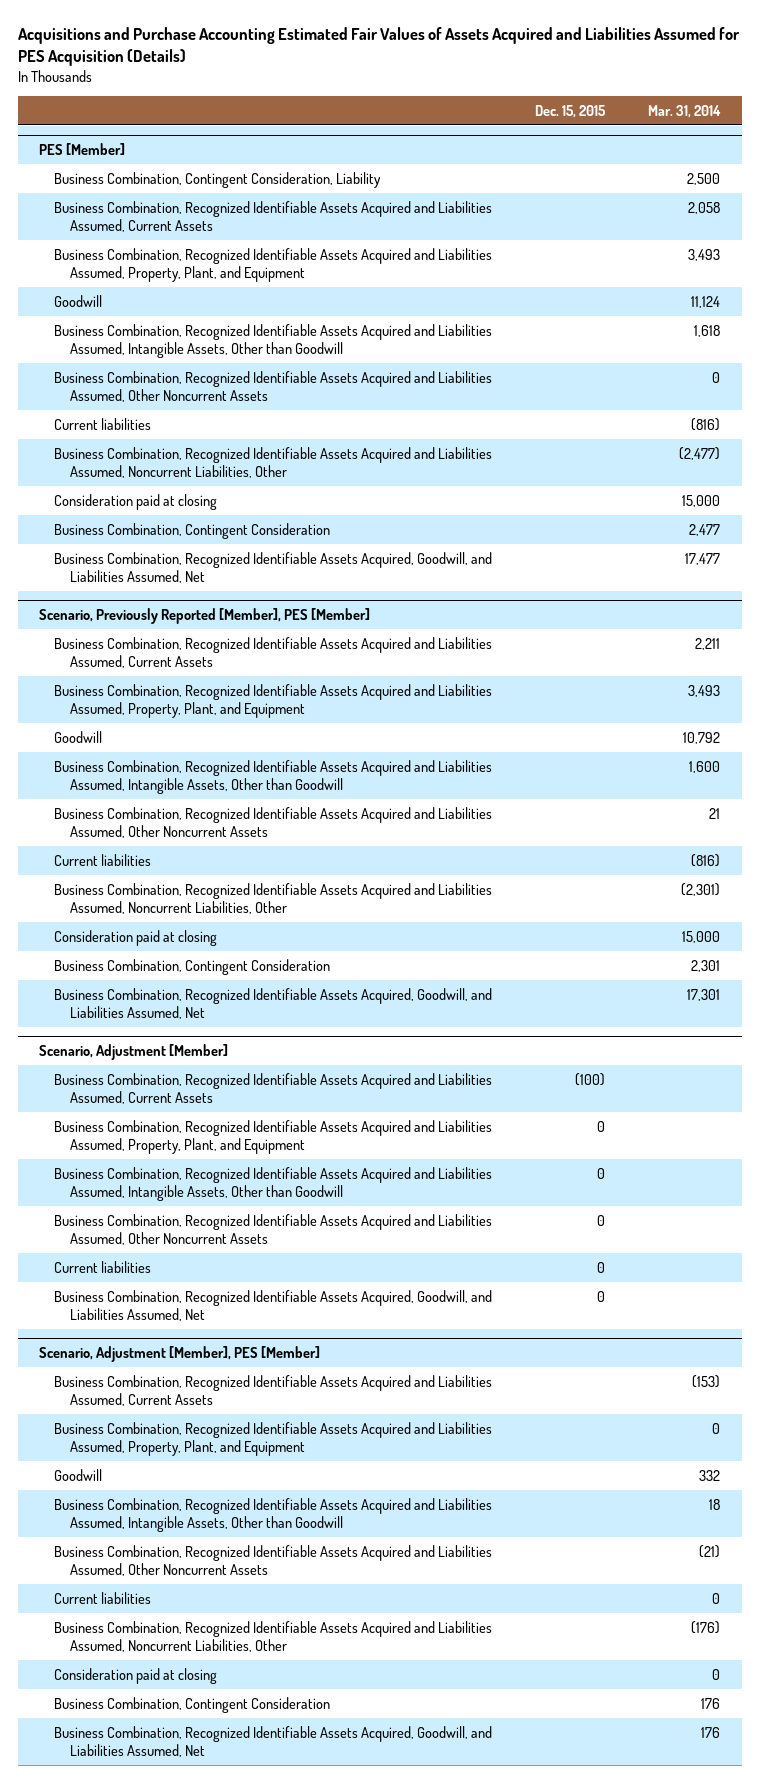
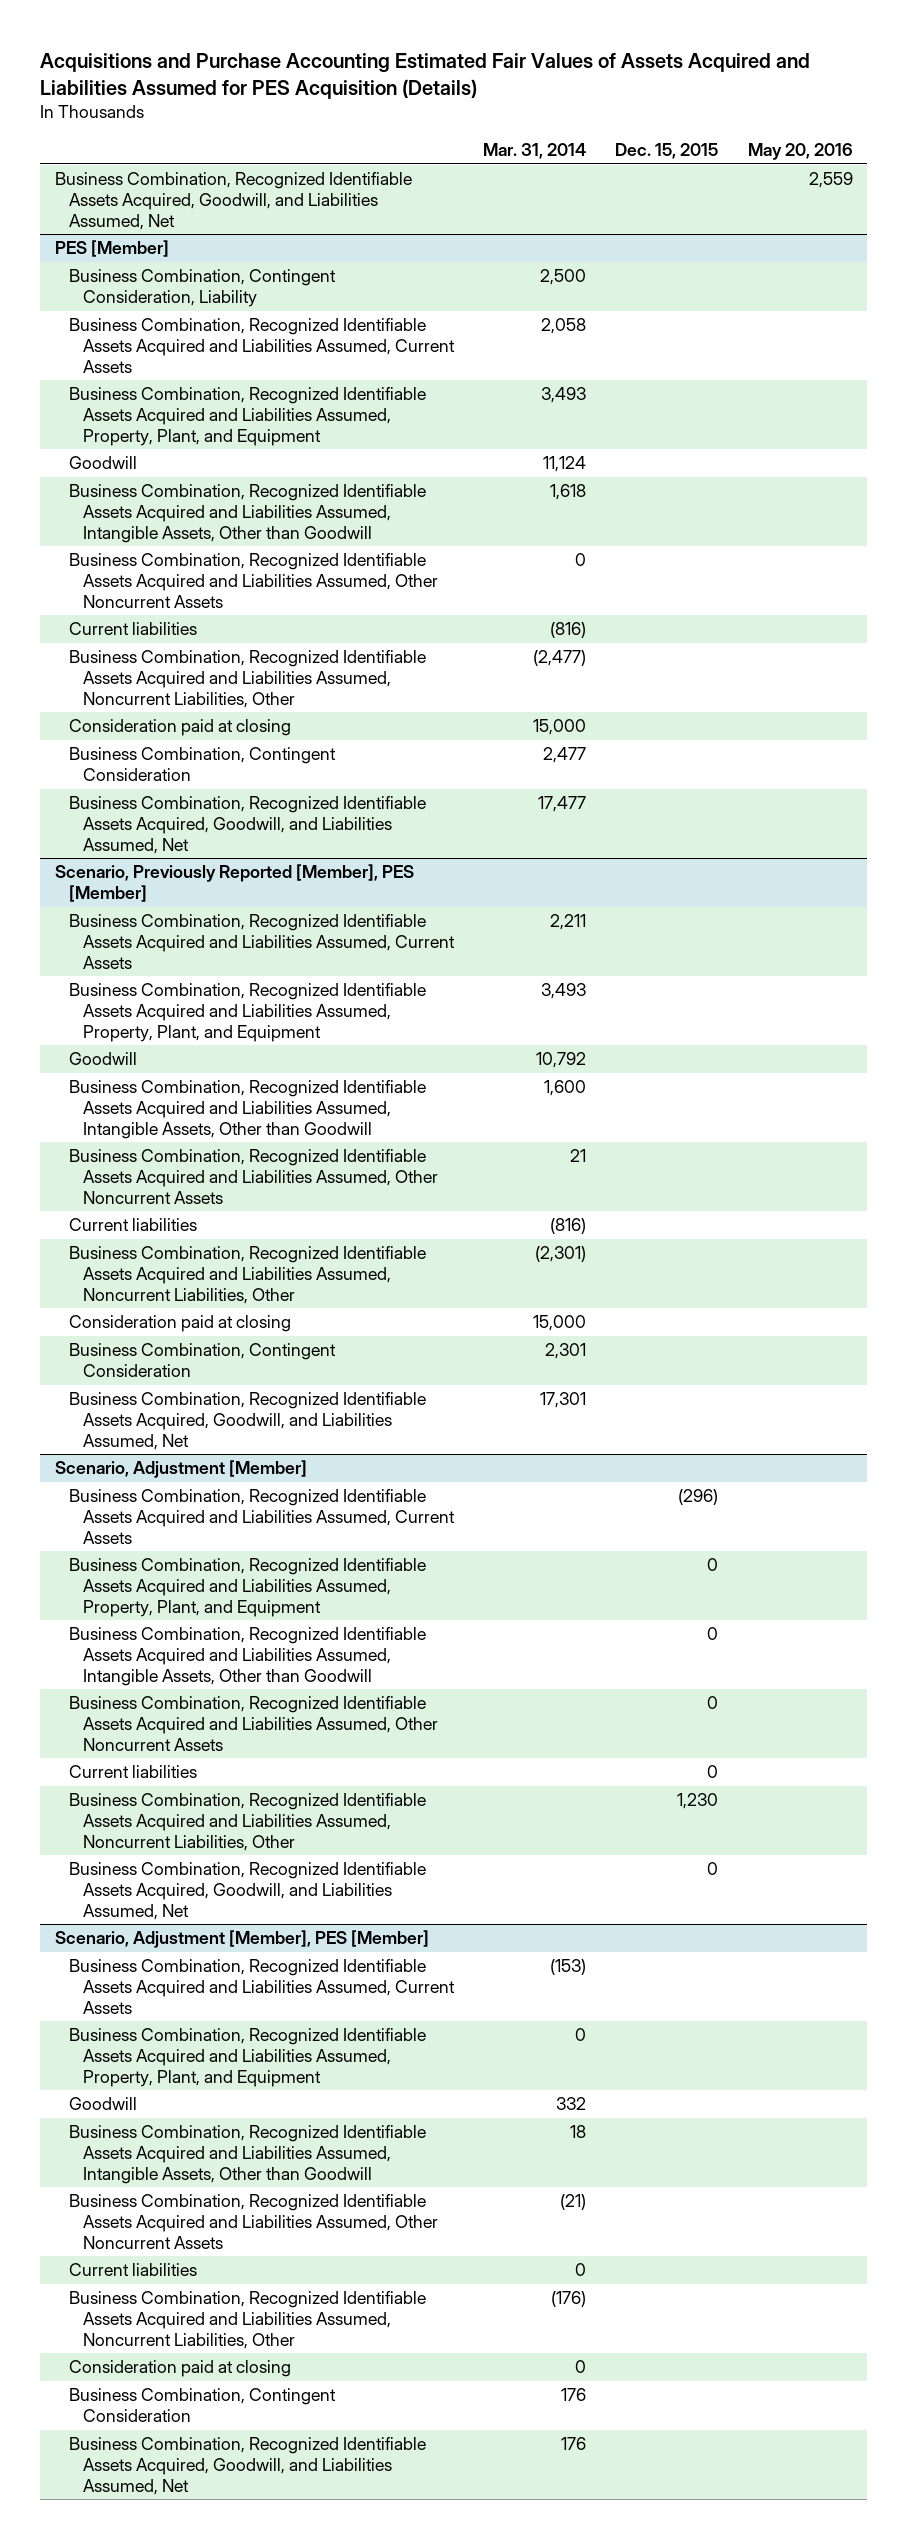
- | Dec. 15, 2015 | Mar. 31, 2014
+ | Mar. 31, 2014 | Dec. 15, 2015 | May 20, 2016
+ Business Combination, Recognized Identifiable Assets Acquired, Goodwill, and Liabilities Assumed, Net | | | 2,559
@ Scenario, Adjustment [Member]
- Business Combination, Recognized Identifiable Assets Acquired and Liabilities Assumed, Current Assets | (100) |
+ Business Combination, Recognized Identifiable Assets Acquired and Liabilities Assumed, Current Assets | | (296) |
+ Business Combination, Recognized Identifiable Assets Acquired and Liabilities Assumed, Noncurrent Liabilities, Other | | 1,230 |

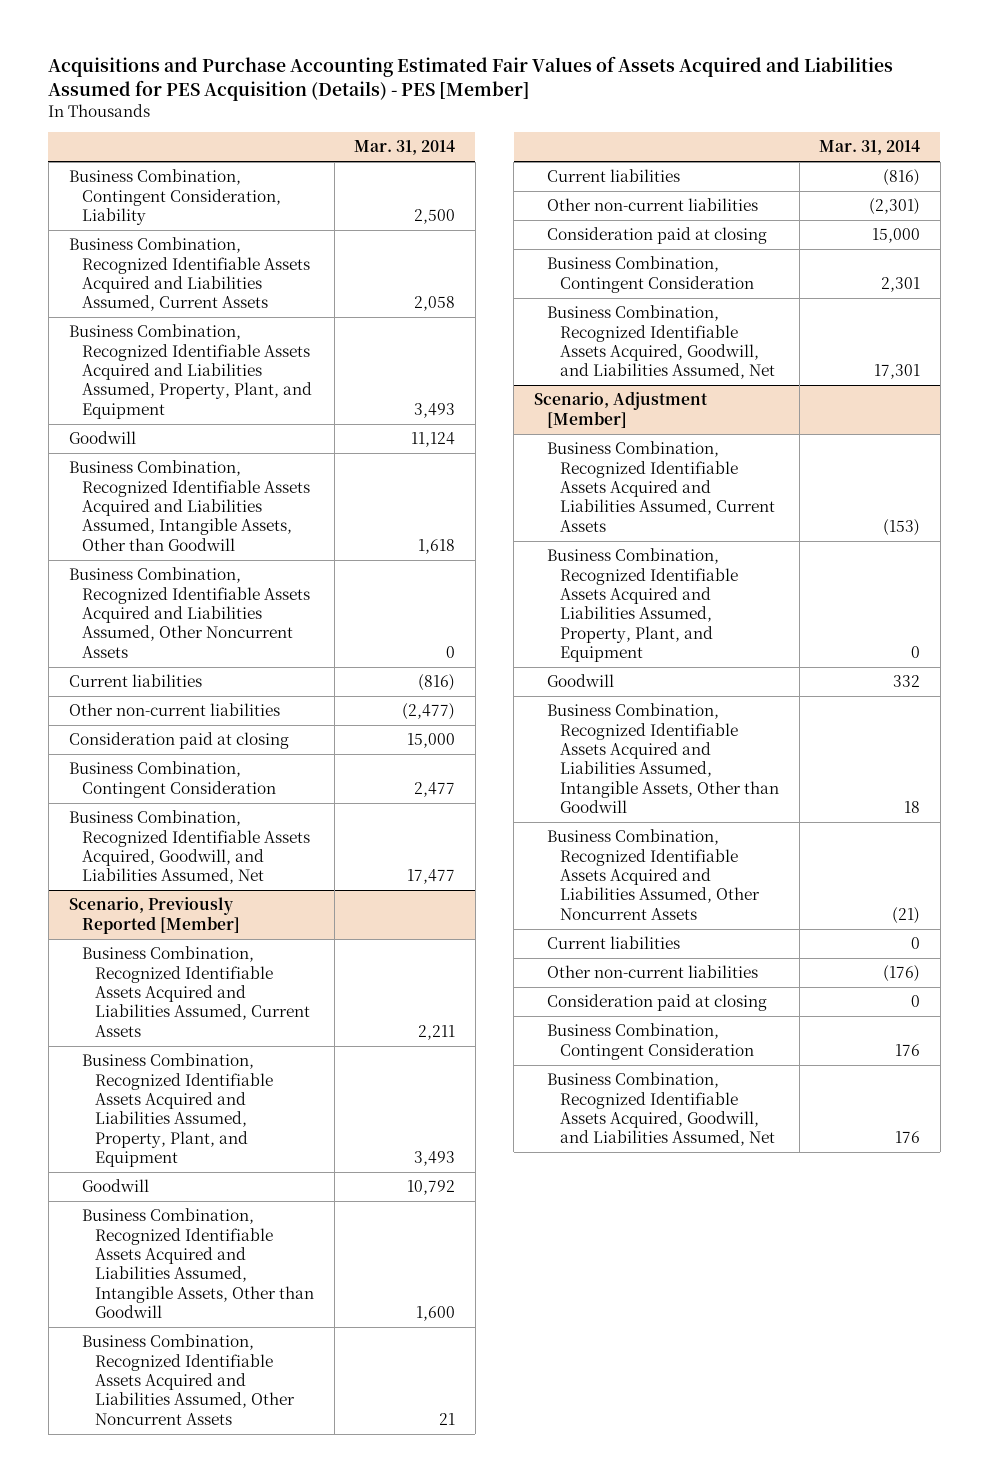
- Acquisitions and Purchase Accounting Estimated Fair Values of Assets Acquired and Liabilities Assumed for PES Acquisition (Details)
+ Acquisitions and Purchase Accounting Estimated Fair Values of Assets Acquired and Liabilities Assumed for PES Acquisition (Details) - PES [Member]
- | Mar. 31, 2014 | Dec. 15, 2015 | May 20, 2016
+ | Mar. 31, 2014
- Business Combination, Recognized Identifiable Assets Acquired, Goodwill, and Liabilities Assumed, Net | | | 2,559
- PES [Member]
- Business Combination, Recognized Identifiable Assets Acquired and Liabilities Assumed, Noncurrent Liabilities, Other | (2,477) | |
+ Other non-current liabilities | (2,477)
- Scenario, Previously Reported [Member], PES [Member]
+ Scenario, Previously Reported [Member]
- Business Combination, Recognized Identifiable Assets Acquired and Liabilities Assumed, Noncurrent Liabilities, Other | (2,301) | |
+ Other non-current liabilities | (2,301)
@ Scenario, Adjustment [Member]
- Business Combination, Recognized Identifiable Assets Acquired and Liabilities Assumed, Current Assets | | (296) |
- Business Combination, Recognized Identifiable Assets Acquired and Liabilities Assumed, Property, Plant, and Equipment | | 0 |
- Business Combination, Recognized Identifiable Assets Acquired and Liabilities Assumed, Intangible Assets, Other than Goodwill | | 0 |
- Business Combination, Recognized Identifiable Assets Acquired and Liabilities Assumed, Other Noncurrent Assets | | 0 |
- Current liabilities | | 0 |
- Business Combination, Recognized Identifiable Assets Acquired and Liabilities Assumed, Noncurrent Liabilities, Other | | 1,230 |
- Business Combination, Recognized Identifiable Assets Acquired, Goodwill, and Liabilities Assumed, Net | | 0 |
- Scenario, Adjustment [Member], PES [Member]
- Business Combination, Recognized Identifiable Assets Acquired and Liabilities Assumed, Noncurrent Liabilities, Other | (176) | |
@ Scenario, Adjustment [Member]
+ Other non-current liabilities | (176)

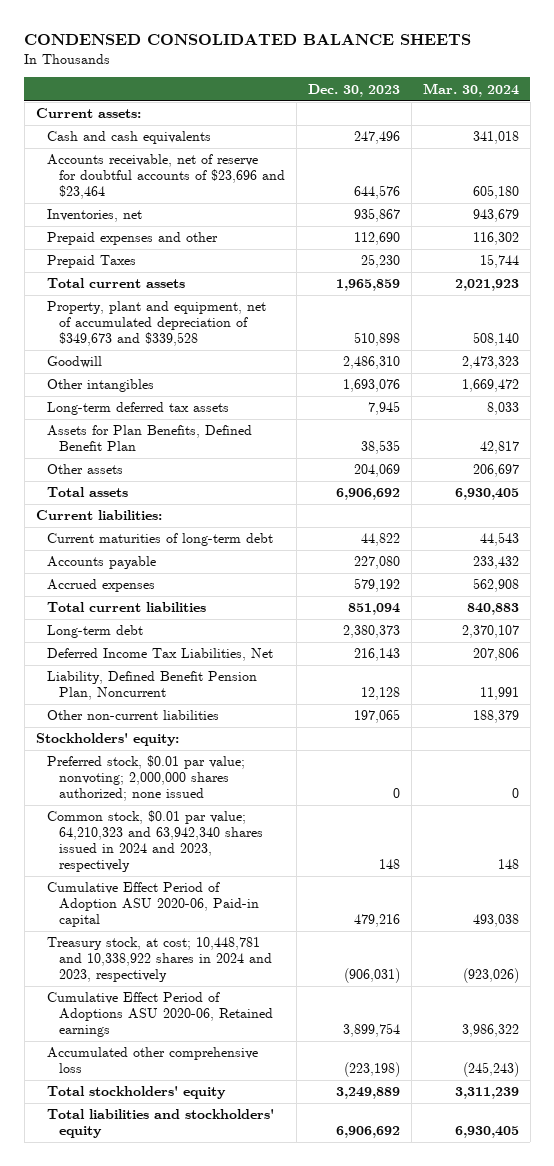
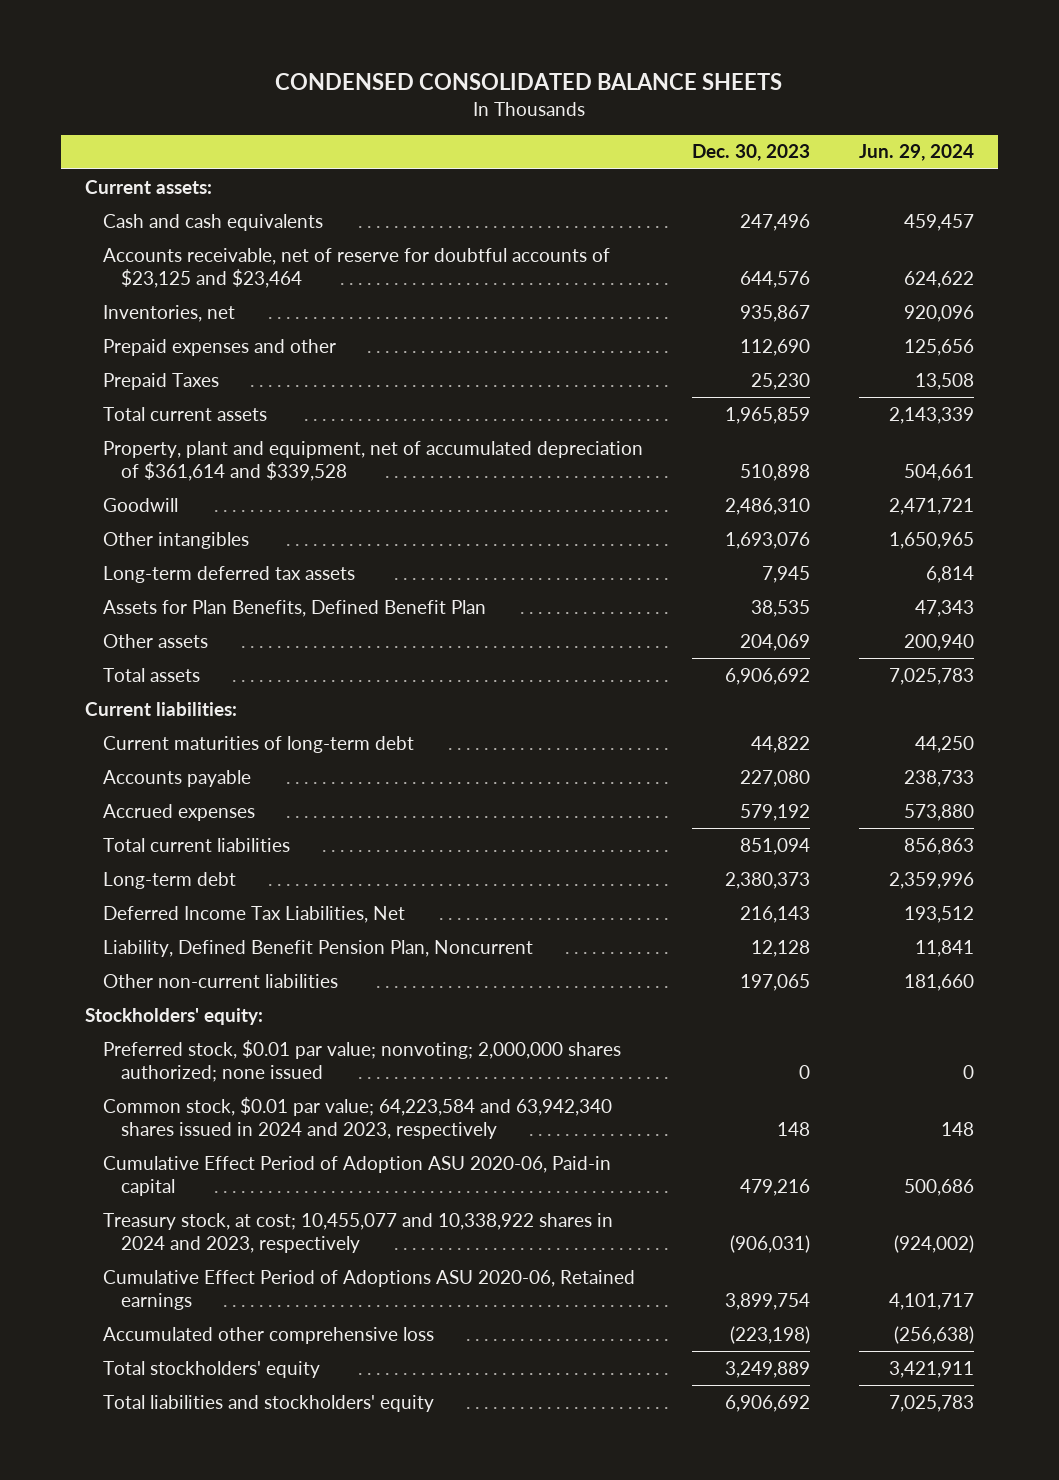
- | Dec. 30, 2023 | Mar. 30, 2024
+ | Dec. 30, 2023 | Jun. 29, 2024
- Accounts receivable, net of reserve for doubtful accounts of $23,696 and $23,464 | 644,576 | 605,180
+ Accounts receivable, net of reserve for doubtful accounts of $23,125 and $23,464 | 644,576 | 624,622
- Property, plant and equipment, net of accumulated depreciation of $349,673 and $339,528 | 510,898 | 508,140
+ Property, plant and equipment, net of accumulated depreciation of $361,614 and $339,528 | 510,898 | 504,661
- Common stock, $0.01 par value; 64,210,323 and 63,942,340 shares issued in 2024 and 2023, respectively | 148 | 148
+ Common stock, $0.01 par value; 64,223,584 and 63,942,340 shares issued in 2024 and 2023, respectively | 148 | 148
- Treasury stock, at cost; 10,448,781 and 10,338,922 shares in 2024 and 2023, respectively | (906,031) | (923,026)
+ Treasury stock, at cost; 10,455,077 and 10,338,922 shares in 2024 and 2023, respectively | (906,031) | (924,002)

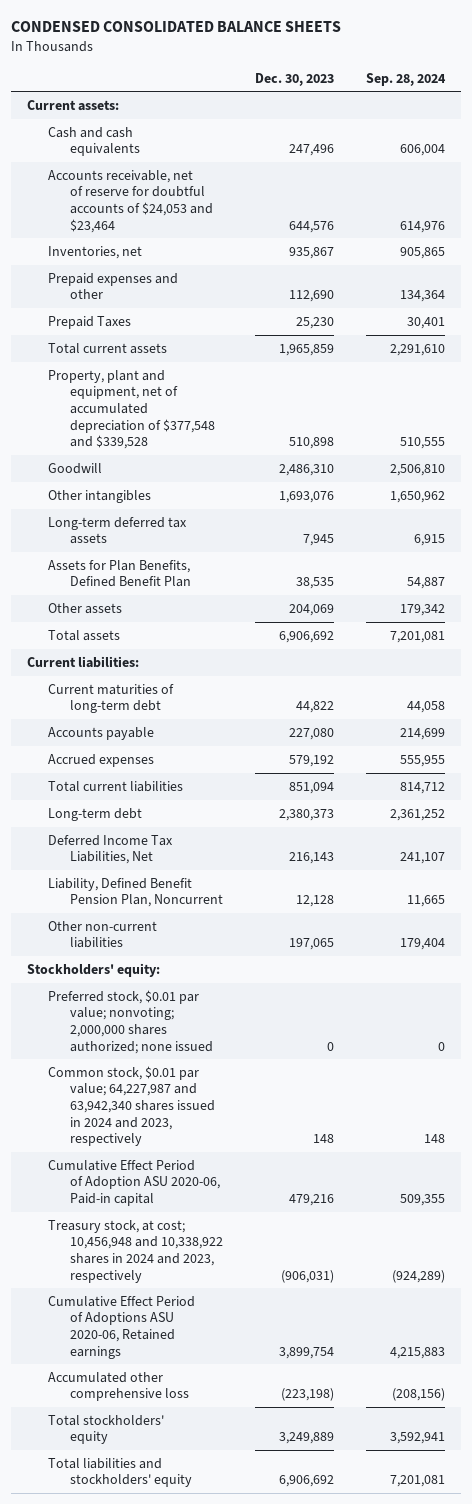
- | Dec. 30, 2023 | Jun. 29, 2024
+ | Dec. 30, 2023 | Sep. 28, 2024
- Accounts receivable, net of reserve for doubtful accounts of $23,125 and $23,464 | 644,576 | 624,622
+ Accounts receivable, net of reserve for doubtful accounts of $24,053 and $23,464 | 644,576 | 614,976
- Property, plant and equipment, net of accumulated depreciation of $361,614 and $339,528 | 510,898 | 504,661
+ Property, plant and equipment, net of accumulated depreciation of $377,548 and $339,528 | 510,898 | 510,555
- Common stock, $0.01 par value; 64,223,584 and 63,942,340 shares issued in 2024 and 2023, respectively | 148 | 148
+ Common stock, $0.01 par value; 64,227,987 and 63,942,340 shares issued in 2024 and 2023, respectively | 148 | 148
- Treasury stock, at cost; 10,455,077 and 10,338,922 shares in 2024 and 2023, respectively | (906,031) | (924,002)
+ Treasury stock, at cost; 10,456,948 and 10,338,922 shares in 2024 and 2023, respectively | (906,031) | (924,289)

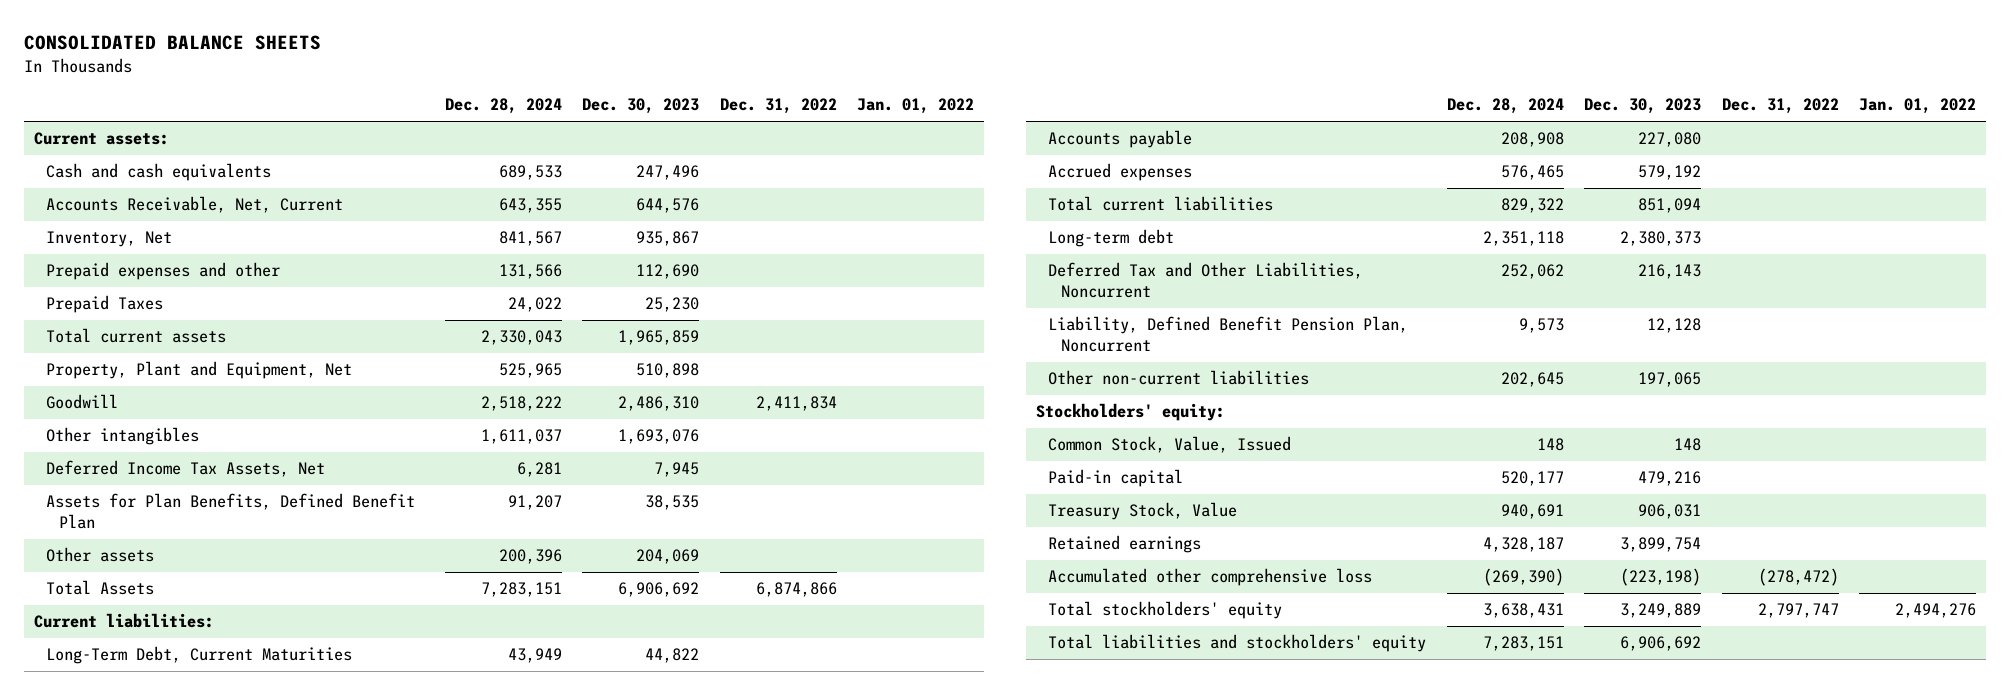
- CONDENSED CONSOLIDATED BALANCE SHEETS
+ CONSOLIDATED BALANCE SHEETS
- | Dec. 30, 2023 | Sep. 28, 2024
+ | Dec. 28, 2024 | Dec. 30, 2023 | Dec. 31, 2022 | Jan. 01, 2022
- Accounts receivable, net of reserve for doubtful accounts of $24,053 and $23,464 | 644,576 | 614,976
- Inventories, net | 935,867 | 905,865
+ Accounts Receivable, Net, Current | 643,355 | 644,576 | |
+ Inventory, Net | 841,567 | 935,867 | |
- Property, plant and equipment, net of accumulated depreciation of $377,548 and $339,528 | 510,898 | 510,555
+ Property, Plant and Equipment, Net | 525,965 | 510,898 | |
- Long-term deferred tax assets | 7,945 | 6,915
+ Deferred Income Tax Assets, Net | 6,281 | 7,945 | |
- Total assets | 6,906,692 | 7,201,081
+ Total Assets | 7,283,151 | 6,906,692 | 6,874,866 |
- Current maturities of long-term debt | 44,822 | 44,058
+ Long-Term Debt, Current Maturities | 43,949 | 44,822 | |
- Deferred Income Tax Liabilities, Net | 216,143 | 241,107
+ Deferred Tax and Other Liabilities, Noncurrent | 252,062 | 216,143 | |
- Preferred stock, $0.01 par value; nonvoting; 2,000,000 shares authorized; none issued | 0 | 0
- Common stock, $0.01 par value; 64,227,987 and 63,942,340 shares issued in 2024 and 2023, respectively | 148 | 148
- Cumulative Effect Period of Adoption ASU 2020-06, Paid-in capital | 479,216 | 509,355
- Treasury stock, at cost; 10,456,948 and 10,338,922 shares in 2024 and 2023, respectively | (906,031) | (924,289)
- Cumulative Effect Period of Adoptions ASU 2020-06, Retained earnings | 3,899,754 | 4,215,883
+ Common Stock, Value, Issued | 148 | 148 | |
+ Paid-in capital | 520,177 | 479,216 | |
+ Treasury Stock, Value | 940,691 | 906,031 | |
+ Retained earnings | 4,328,187 | 3,899,754 | |

